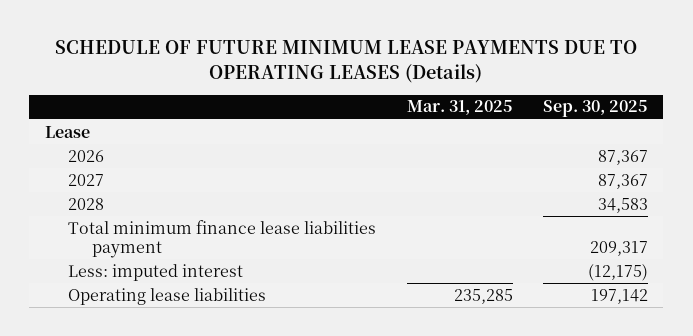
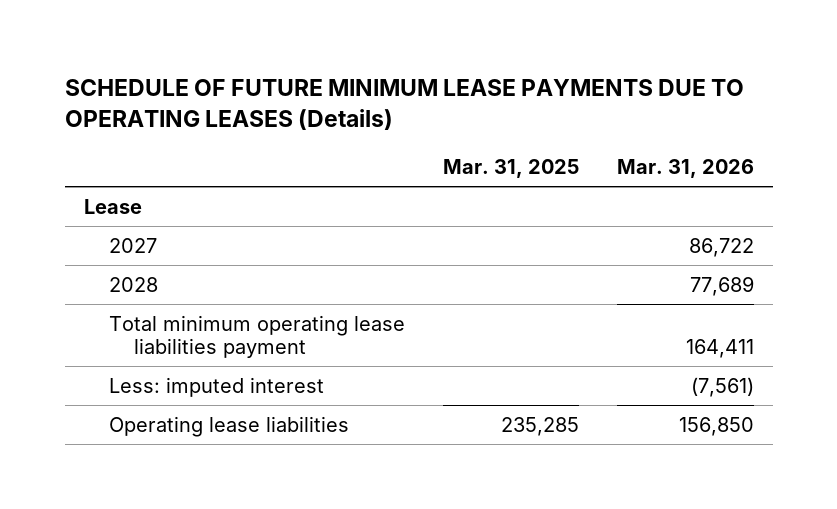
- | Mar. 31, 2025 | Sep. 30, 2025
+ | Mar. 31, 2025 | Mar. 31, 2026
- 2026 | | 87,367
- Total minimum finance lease liabilities payment | | 209,317
+ Total minimum operating lease liabilities payment | | 164,411

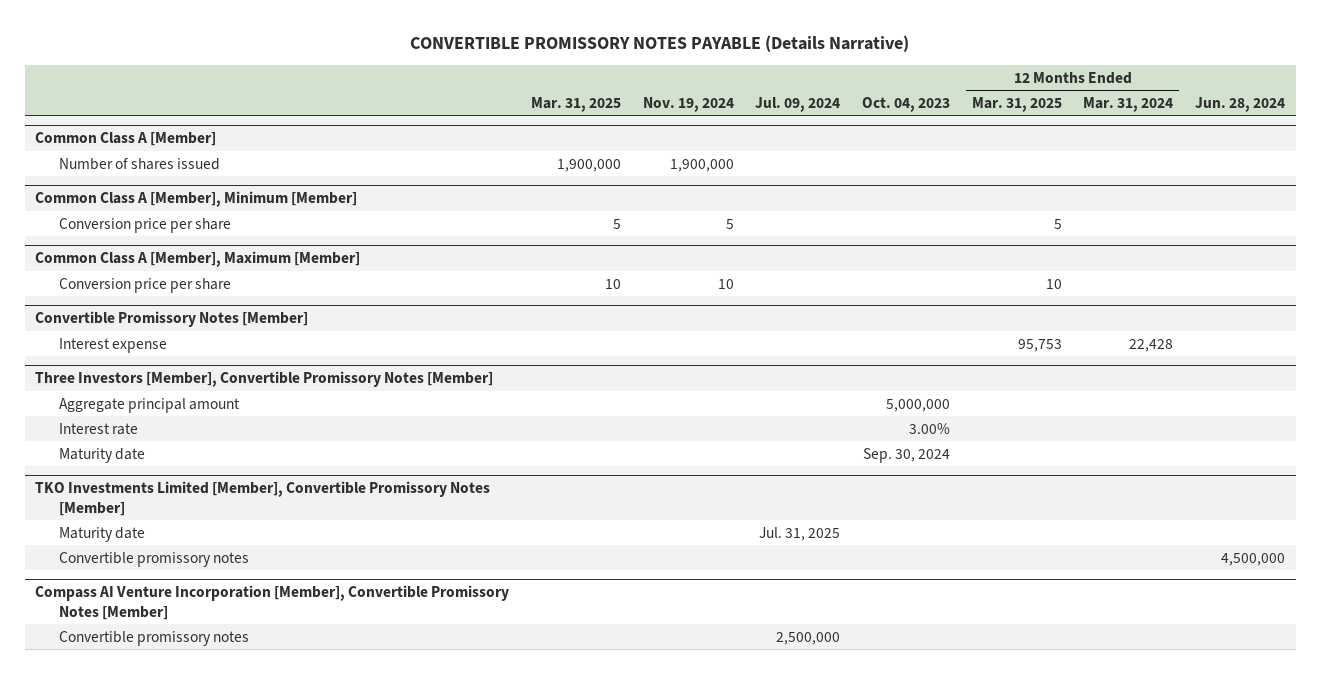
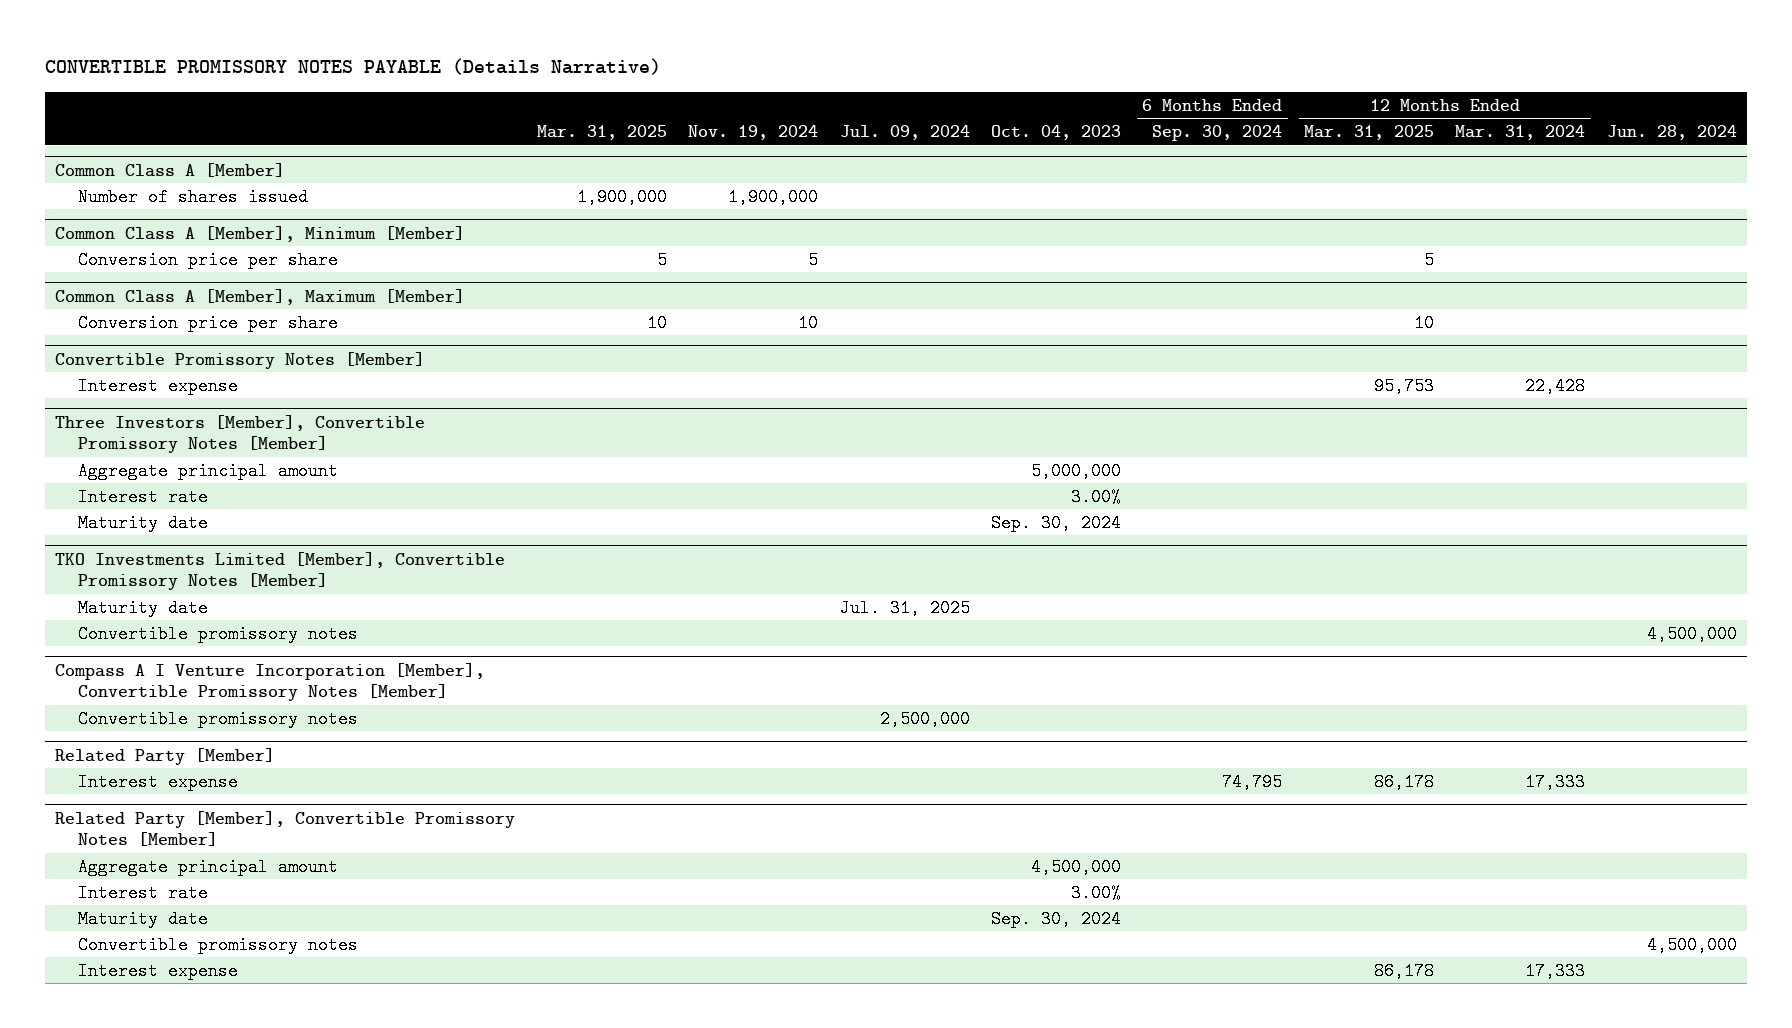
- | Mar. 31, 2025 | Nov. 19, 2024 | Jul. 09, 2024 | Oct. 04, 2023 | 12 Months Ended Mar. 31, 2025 | 12 Months Ended Mar. 31, 2024 | Jun. 28, 2024
+ | Mar. 31, 2025 | Nov. 19, 2024 | Jul. 09, 2024 | Oct. 04, 2023 | 6 Months Ended Sep. 30, 2024 | 12 Months Ended Mar. 31, 2025 | 12 Months Ended Mar. 31, 2024 | Jun. 28, 2024
- Compass AI Venture Incorporation [Member], Convertible Promissory Notes [Member]
+ Compass A I Venture Incorporation [Member], Convertible Promissory Notes [Member]
+ Related Party [Member]
+ Interest expense | | | | | 74,795 | 86,178 | 17,333 |
+ Related Party [Member], Convertible Promissory Notes [Member]
+ Aggregate principal amount | | | | 4,500,000 | | | |
+ Interest rate | | | | 3.00% | | | |
+ Maturity date | | | | Sep. 30, 2024 | | | |
+ Convertible promissory notes | | | | | | | | 4,500,000
+ Interest expense | | | | | | 86,178 | 17,333 |

